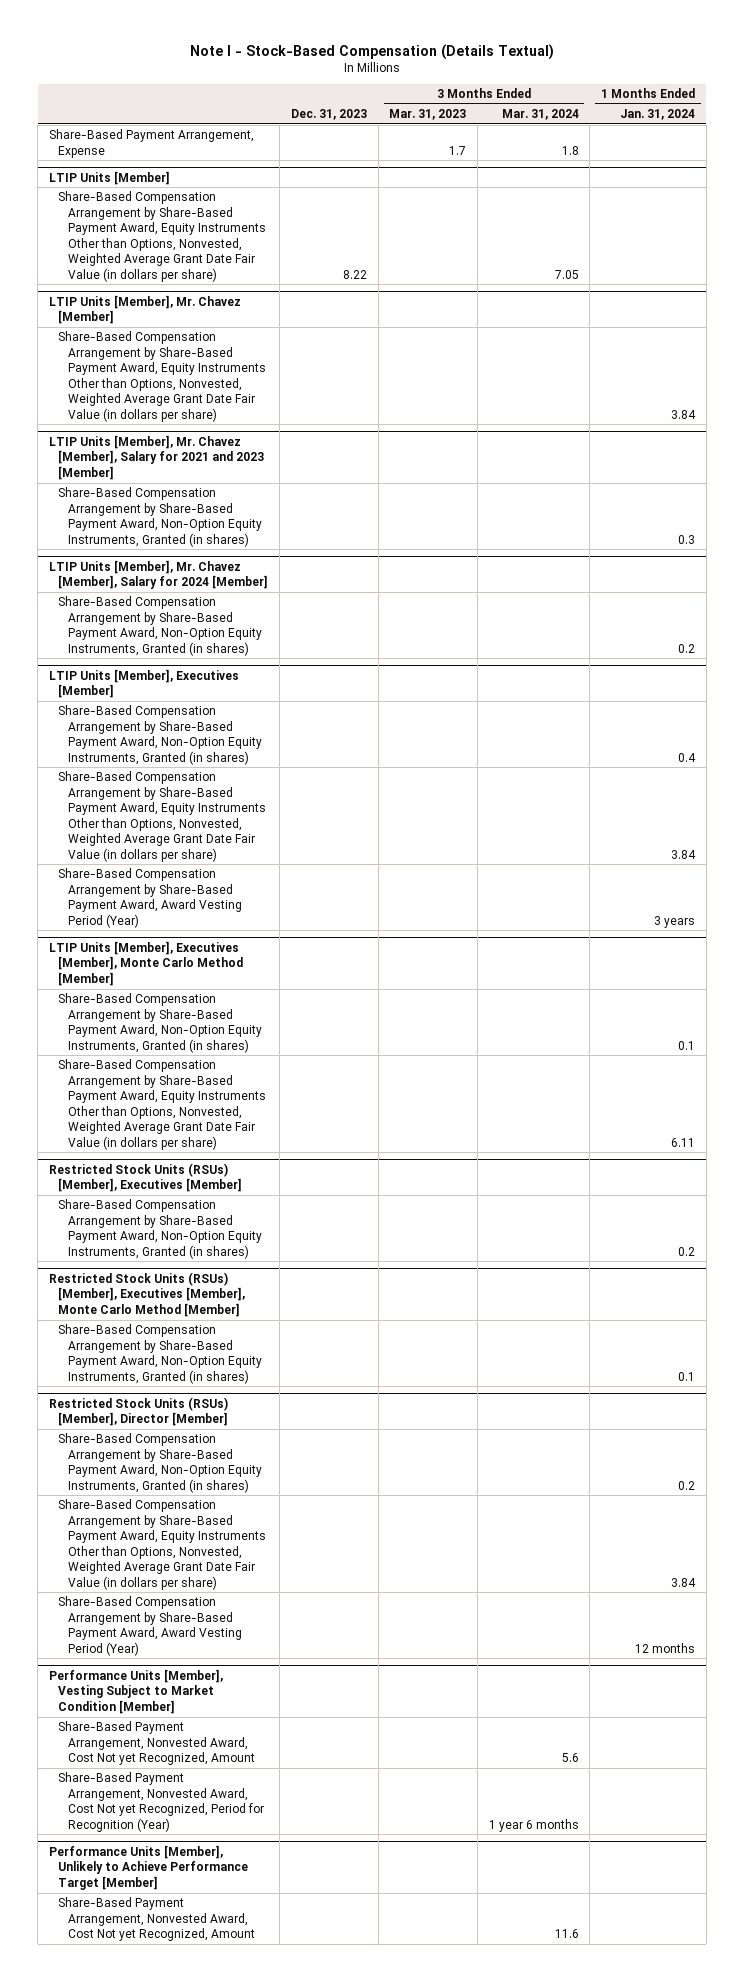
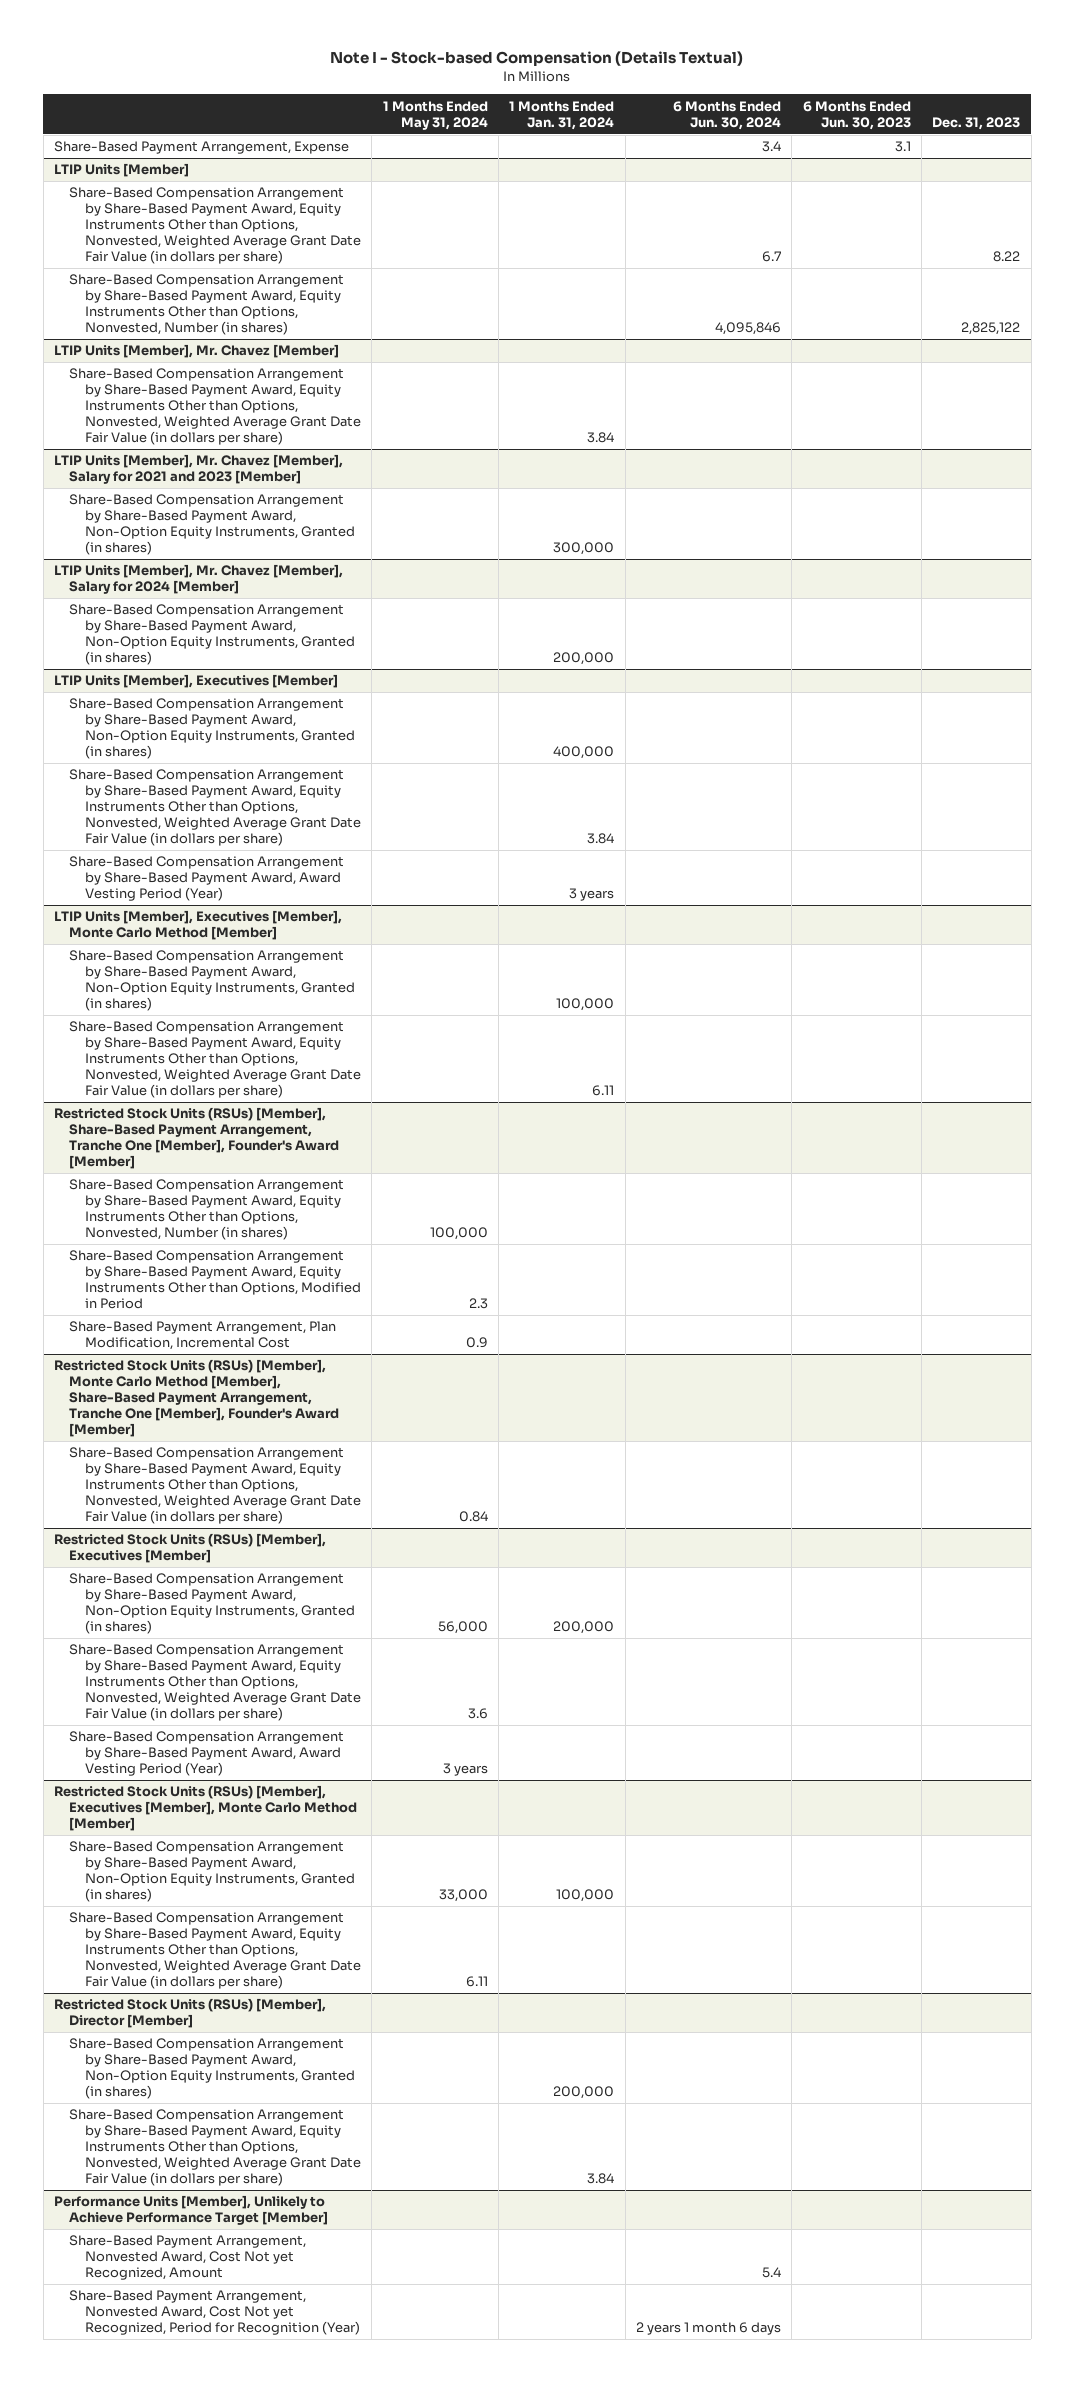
- Note I - Stock-Based Compensation (Details Textual)
+ Note I - Stock-based Compensation (Details Textual)
- | Dec. 31, 2023 | 3 Months Ended Mar. 31, 2023 | 3 Months Ended Mar. 31, 2024 | 1 Months Ended Jan. 31, 2024
+ | 1 Months Ended May 31, 2024 | 1 Months Ended Jan. 31, 2024 | 6 Months Ended Jun. 30, 2024 | 6 Months Ended Jun. 30, 2023 | Dec. 31, 2023
@ LTIP Units [Member]
+ Share-Based Compensation Arrangement by Share-Based Payment Award, Equity Instruments Other than Options, Nonvested, Number (in shares) | | | 4,095,846 | | 2,825,122
@ LTIP Units [Member], Mr. Chavez [Member], Salary for 2021 and 2023 [Member]
- Share-Based Compensation Arrangement by Share-Based Payment Award, Non-Option Equity Instruments, Granted (in shares) | | | | 0.3
+ Share-Based Compensation Arrangement by Share-Based Payment Award, Non-Option Equity Instruments, Granted (in shares) | | 300,000 | | |
@ LTIP Units [Member], Mr. Chavez [Member], Salary for 2024 [Member]
- Share-Based Compensation Arrangement by Share-Based Payment Award, Non-Option Equity Instruments, Granted (in shares) | | | | 0.2
+ Share-Based Compensation Arrangement by Share-Based Payment Award, Non-Option Equity Instruments, Granted (in shares) | | 200,000 | | |
@ LTIP Units [Member], Executives [Member]
- Share-Based Compensation Arrangement by Share-Based Payment Award, Non-Option Equity Instruments, Granted (in shares) | | | | 0.4
+ Share-Based Compensation Arrangement by Share-Based Payment Award, Non-Option Equity Instruments, Granted (in shares) | | 400,000 | | |
@ LTIP Units [Member], Executives [Member], Monte Carlo Method [Member]
- Share-Based Compensation Arrangement by Share-Based Payment Award, Non-Option Equity Instruments, Granted (in shares) | | | | 0.1
+ Share-Based Compensation Arrangement by Share-Based Payment Award, Non-Option Equity Instruments, Granted (in shares) | | 100,000 | | |
+ Restricted Stock Units (RSUs) [Member], Share-Based Payment Arrangement, Tranche One [Member], Founder's Award [Member]
+ Share-Based Compensation Arrangement by Share-Based Payment Award, Equity Instruments Other than Options, Nonvested, Number (in shares) | 100,000 | | | |
+ Share-Based Compensation Arrangement by Share-Based Payment Award, Equity Instruments Other than Options, Modified in Period | 2.3 | | | |
+ Share-Based Payment Arrangement, Plan Modification, Incremental Cost | 0.9 | | | |
+ Restricted Stock Units (RSUs) [Member], Monte Carlo Method [Member], Share-Based Payment Arrangement, Tranche One [Member], Founder's Award [Member]
+ Share-Based Compensation Arrangement by Share-Based Payment Award, Equity Instruments Other than Options, Nonvested, Weighted Average Grant Date Fair Value (in dollars per share) | 0.84 | | | |
@ Restricted Stock Units (RSUs) [Member], Executives [Member]
- Share-Based Compensation Arrangement by Share-Based Payment Award, Non-Option Equity Instruments, Granted (in shares) | | | | 0.2
+ Share-Based Compensation Arrangement by Share-Based Payment Award, Non-Option Equity Instruments, Granted (in shares) | 56,000 | 200,000 | | |
+ Share-Based Compensation Arrangement by Share-Based Payment Award, Equity Instruments Other than Options, Nonvested, Weighted Average Grant Date Fair Value (in dollars per share) | 3.6 | | | |
+ Share-Based Compensation Arrangement by Share-Based Payment Award, Award Vesting Period (Year) | 3 years | | | |
@ Restricted Stock Units (RSUs) [Member], Executives [Member], Monte Carlo Method [Member]
- Share-Based Compensation Arrangement by Share-Based Payment Award, Non-Option Equity Instruments, Granted (in shares) | | | | 0.1
+ Share-Based Compensation Arrangement by Share-Based Payment Award, Non-Option Equity Instruments, Granted (in shares) | 33,000 | 100,000 | | |
+ Share-Based Compensation Arrangement by Share-Based Payment Award, Equity Instruments Other than Options, Nonvested, Weighted Average Grant Date Fair Value (in dollars per share) | 6.11 | | | |
@ Restricted Stock Units (RSUs) [Member], Director [Member]
- Share-Based Compensation Arrangement by Share-Based Payment Award, Non-Option Equity Instruments, Granted (in shares) | | | | 0.2
+ Share-Based Compensation Arrangement by Share-Based Payment Award, Non-Option Equity Instruments, Granted (in shares) | | 200,000 | | |
- Share-Based Compensation Arrangement by Share-Based Payment Award, Award Vesting Period (Year) | | | | 12 months
- Performance Units [Member], Vesting Subject to Market Condition [Member]
- Share-Based Payment Arrangement, Nonvested Award, Cost Not yet Recognized, Amount | | | 5.6 |
- Share-Based Payment Arrangement, Nonvested Award, Cost Not yet Recognized, Period for Recognition (Year) | | | 1 year 6 months |
@ Performance Units [Member], Unlikely to Achieve Performance Target [Member]
+ Share-Based Payment Arrangement, Nonvested Award, Cost Not yet Recognized, Period for Recognition (Year) | | | 2 years 1 month 6 days | |

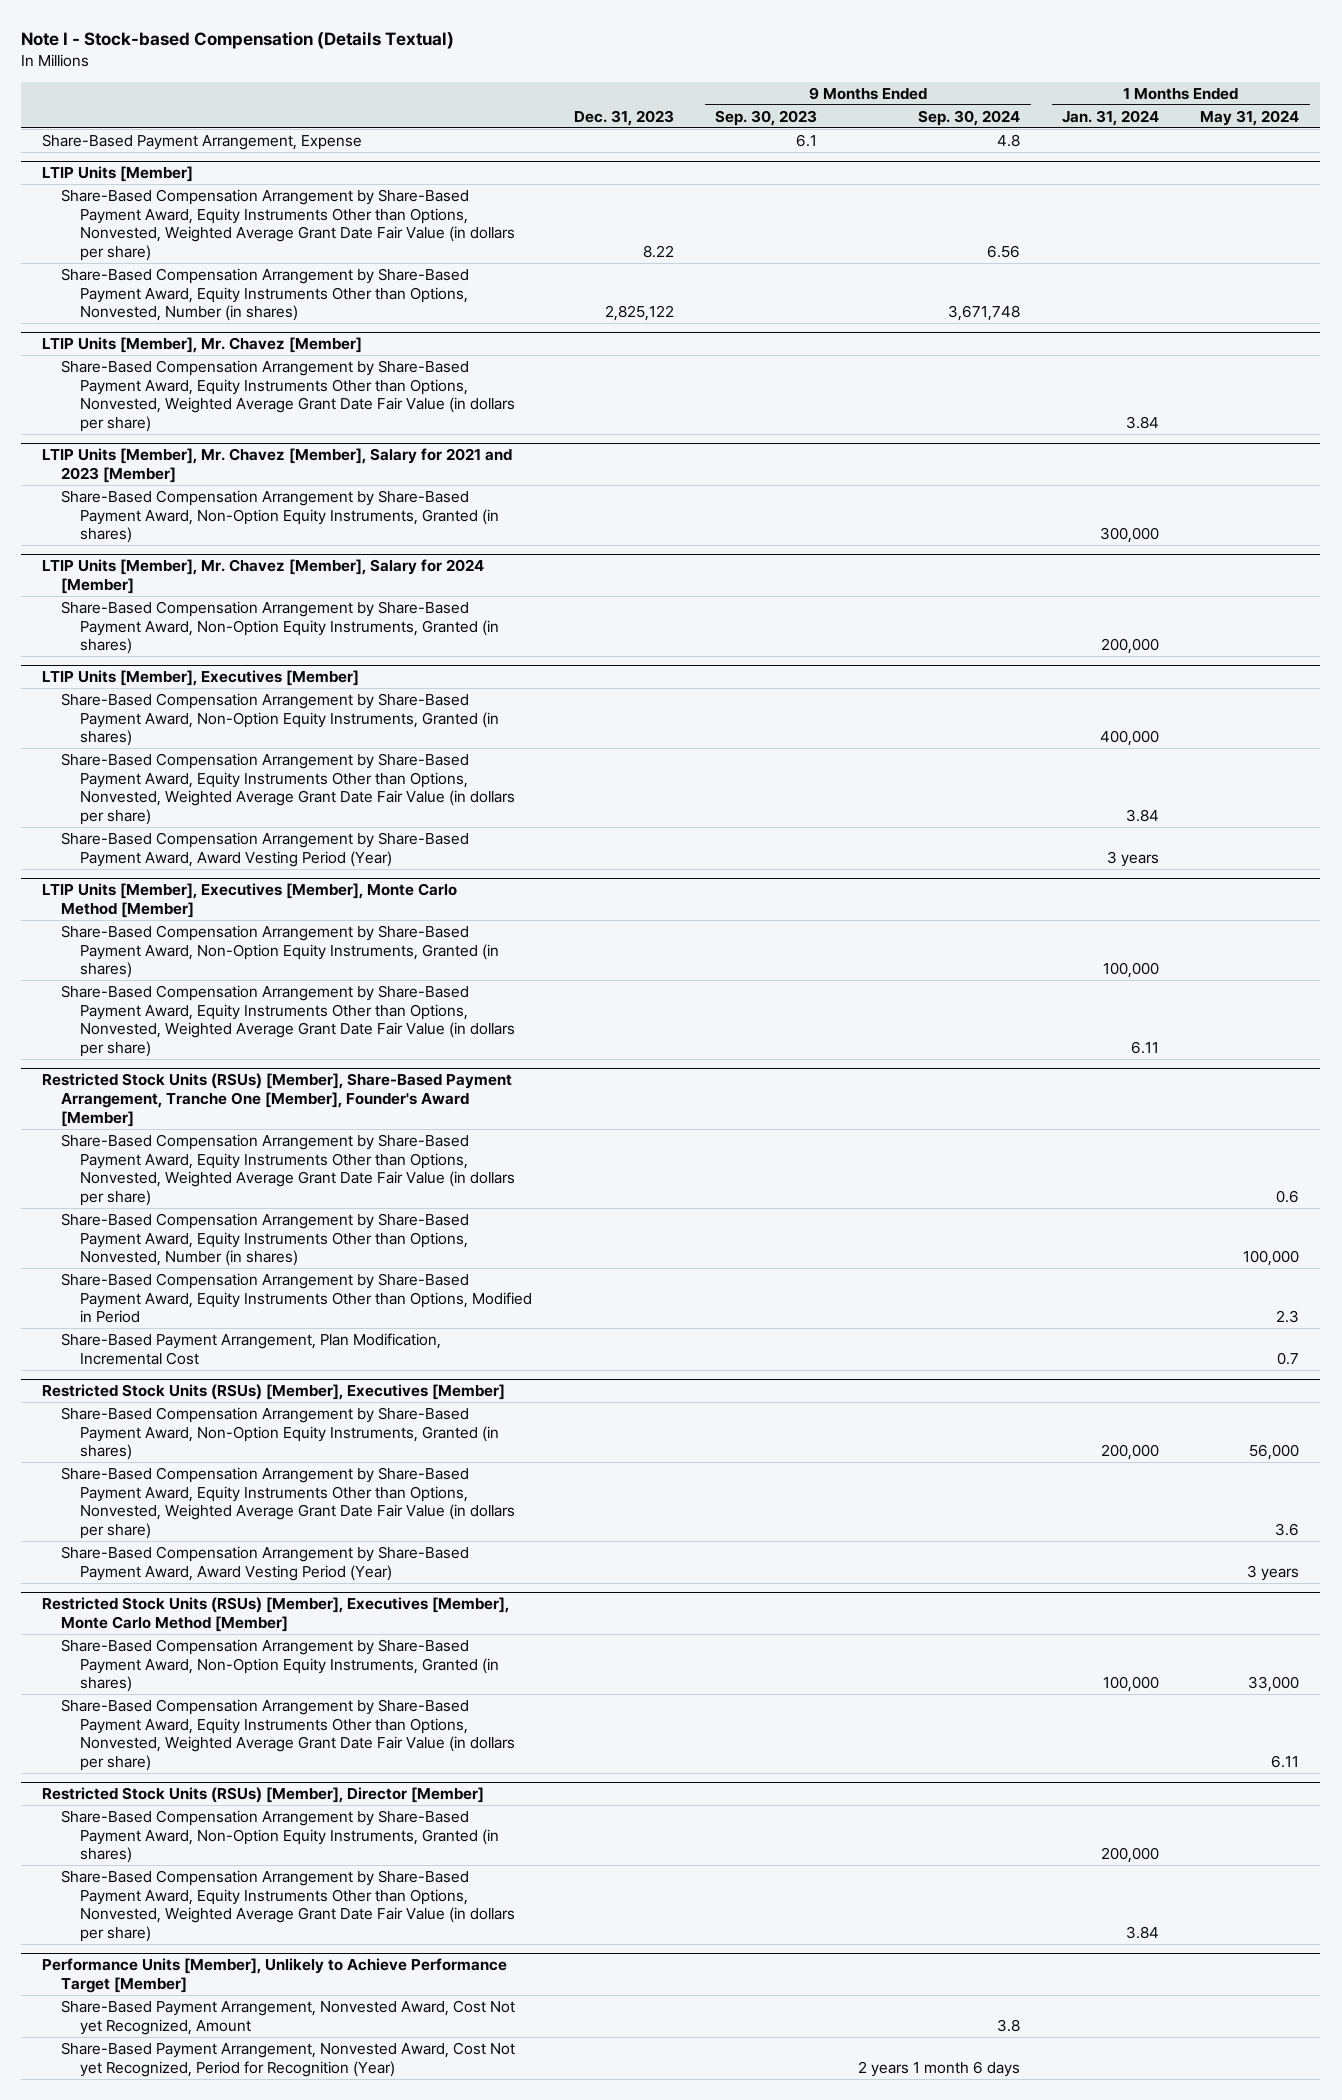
- | 1 Months Ended May 31, 2024 | 1 Months Ended Jan. 31, 2024 | 6 Months Ended Jun. 30, 2024 | 6 Months Ended Jun. 30, 2023 | Dec. 31, 2023
+ | Dec. 31, 2023 | 9 Months Ended Sep. 30, 2023 | 9 Months Ended Sep. 30, 2024 | 1 Months Ended Jan. 31, 2024 | 1 Months Ended May 31, 2024
@ Restricted Stock Units (RSUs) [Member], Share-Based Payment Arrangement, Tranche One [Member], Founder's Award [Member]
+ Share-Based Compensation Arrangement by Share-Based Payment Award, Equity Instruments Other than Options, Nonvested, Weighted Average Grant Date Fair Value (in dollars per share) | | | | | 0.6
- Share-Based Payment Arrangement, Plan Modification, Incremental Cost | 0.9 | | | |
- Restricted Stock Units (RSUs) [Member], Monte Carlo Method [Member], Share-Based Payment Arrangement, Tranche One [Member], Founder's Award [Member]
- Share-Based Compensation Arrangement by Share-Based Payment Award, Equity Instruments Other than Options, Nonvested, Weighted Average Grant Date Fair Value (in dollars per share) | 0.84 | | | |
@ Restricted Stock Units (RSUs) [Member], Share-Based Payment Arrangement, Tranche One [Member], Founder's Award [Member]
+ Share-Based Payment Arrangement, Plan Modification, Incremental Cost | | | | | 0.7

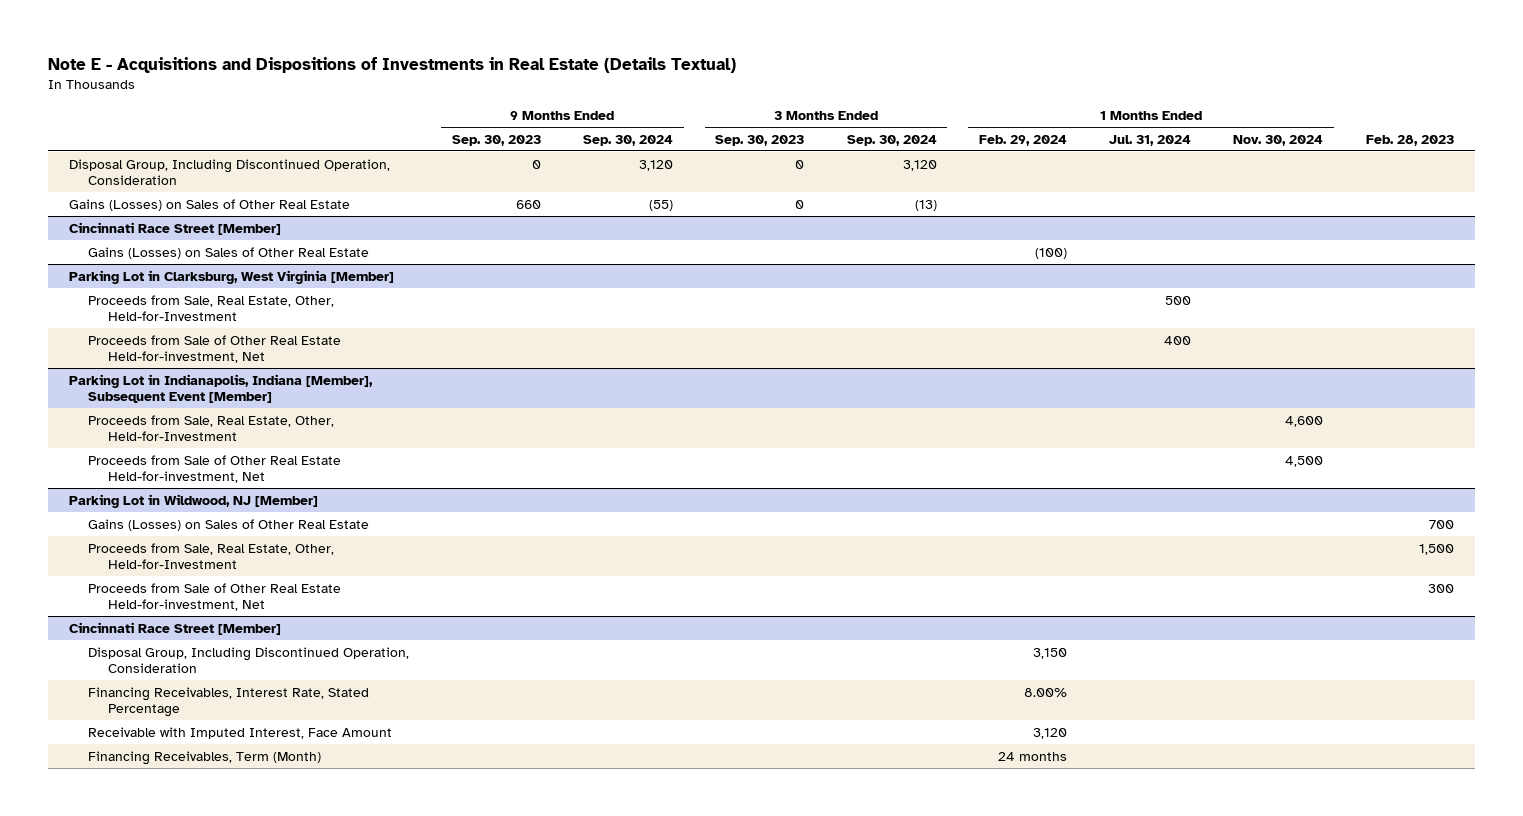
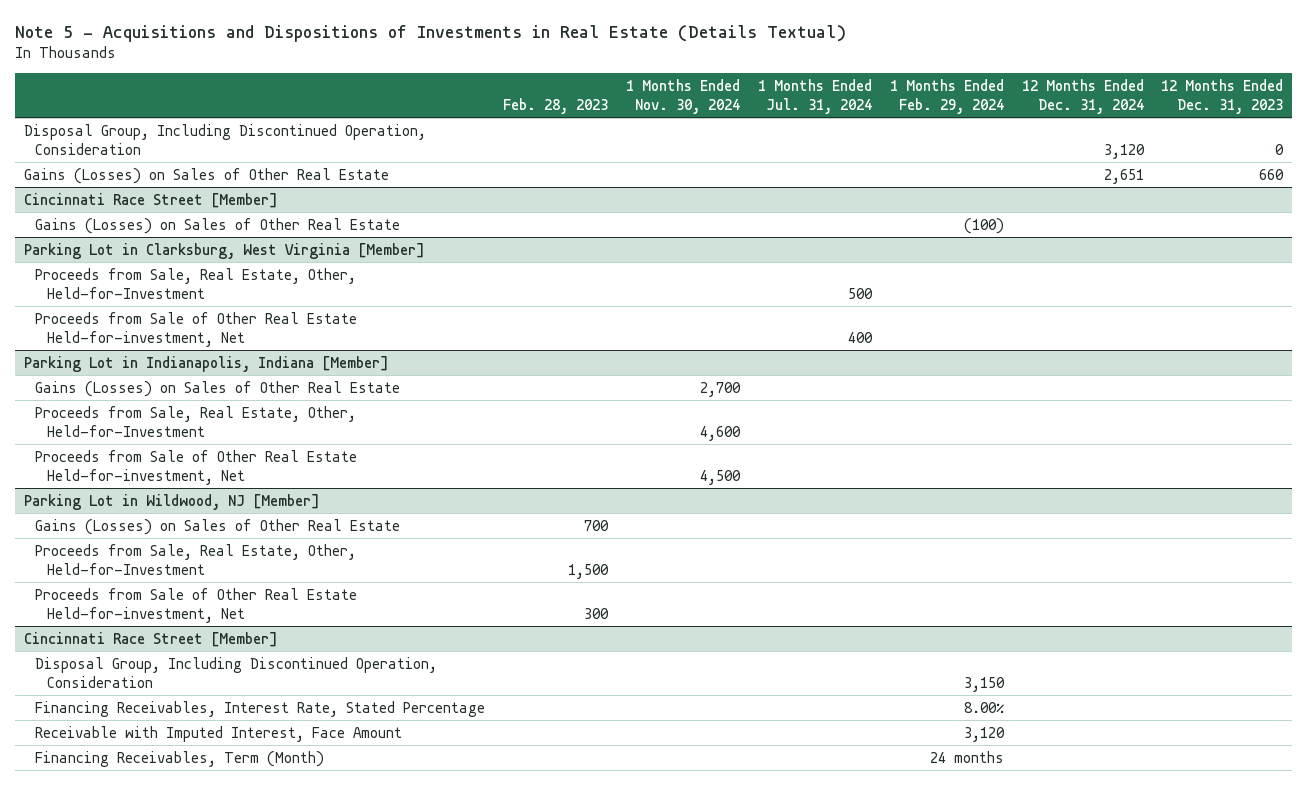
- Note E - Acquisitions and Dispositions of Investments in Real Estate (Details Textual)
+ Note 5 - Acquisitions and Dispositions of Investments in Real Estate (Details Textual)
- | 9 Months Ended Sep. 30, 2023 | 9 Months Ended Sep. 30, 2024 | 3 Months Ended Sep. 30, 2023 | 3 Months Ended Sep. 30, 2024 | 1 Months Ended Feb. 29, 2024 | 1 Months Ended Jul. 31, 2024 | 1 Months Ended Nov. 30, 2024 | Feb. 28, 2023
+ | Feb. 28, 2023 | 1 Months Ended Nov. 30, 2024 | 1 Months Ended Jul. 31, 2024 | 1 Months Ended Feb. 29, 2024 | 12 Months Ended Dec. 31, 2024 | 12 Months Ended Dec. 31, 2023
- Parking Lot in Indianapolis, Indiana [Member], Subsequent Event [Member]
+ Parking Lot in Indianapolis, Indiana [Member]
+ Gains (Losses) on Sales of Other Real Estate | | 2,700 | | | |

